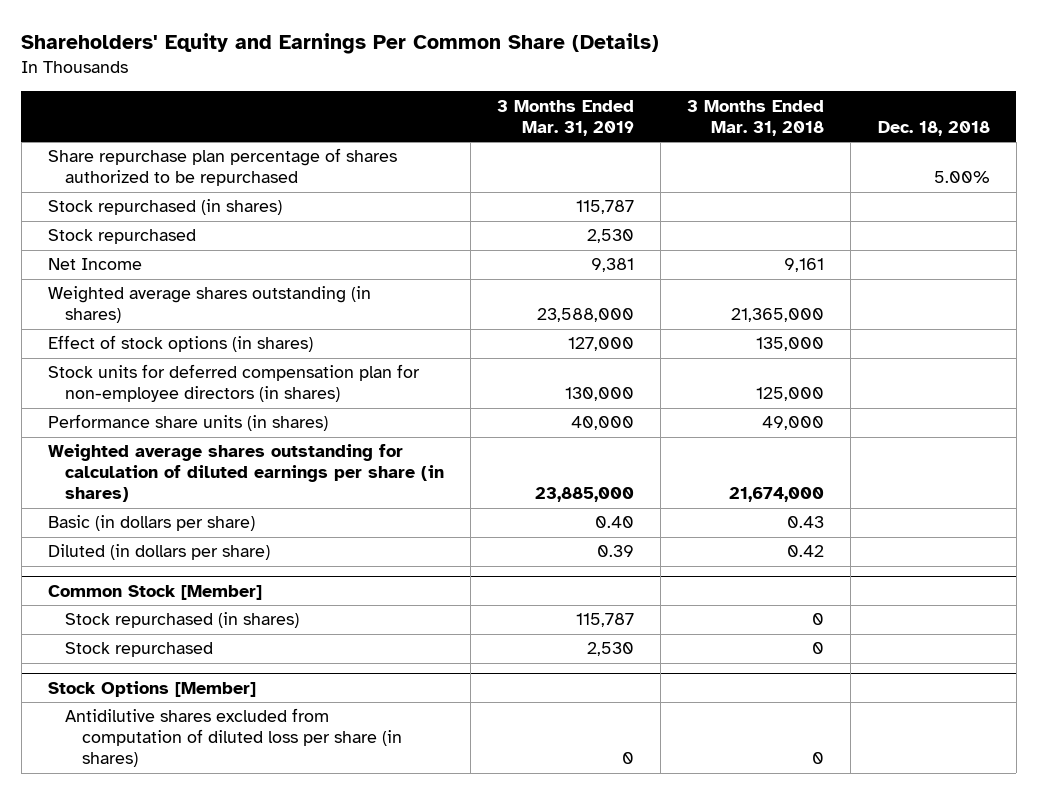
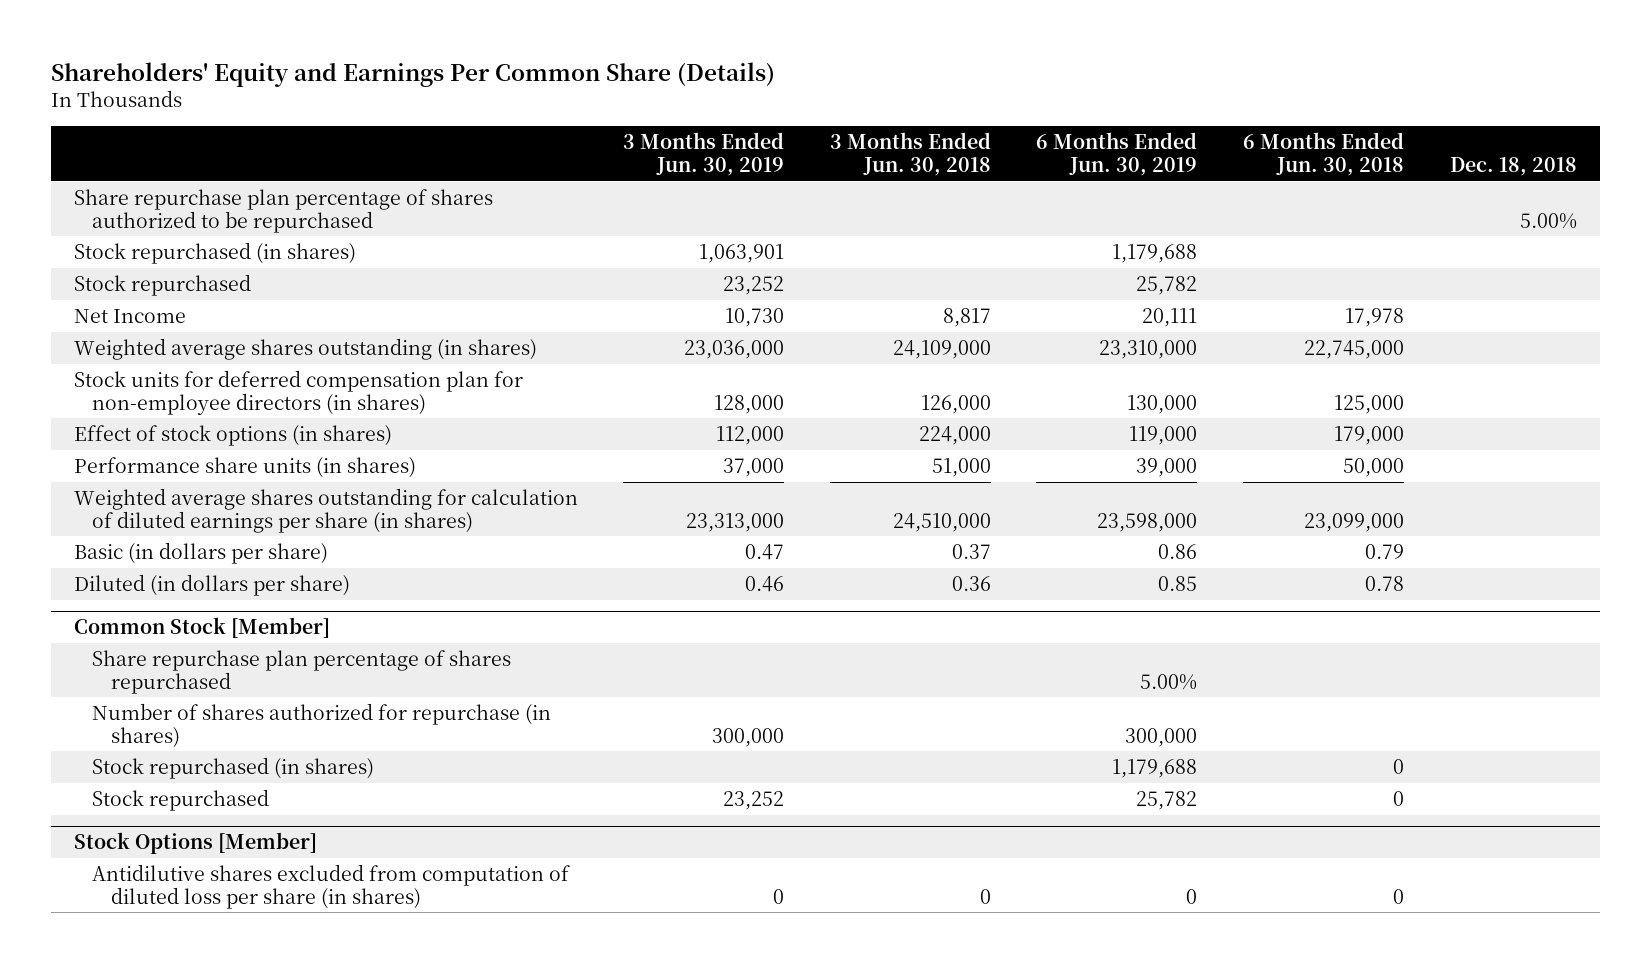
- | 3 Months Ended Mar. 31, 2019 | 3 Months Ended Mar. 31, 2018 | Dec. 18, 2018
+ | 3 Months Ended Jun. 30, 2019 | 3 Months Ended Jun. 30, 2018 | 6 Months Ended Jun. 30, 2019 | 6 Months Ended Jun. 30, 2018 | Dec. 18, 2018
moved down: Effect of stock options (in shares) | 112,000 | 224,000 | 119,000 | 179,000 |
@ Common Stock [Member]
+ Share repurchase plan percentage of shares repurchased | | | 5.00% | |
+ Number of shares authorized for repurchase (in shares) | 300,000 | | 300,000 | |

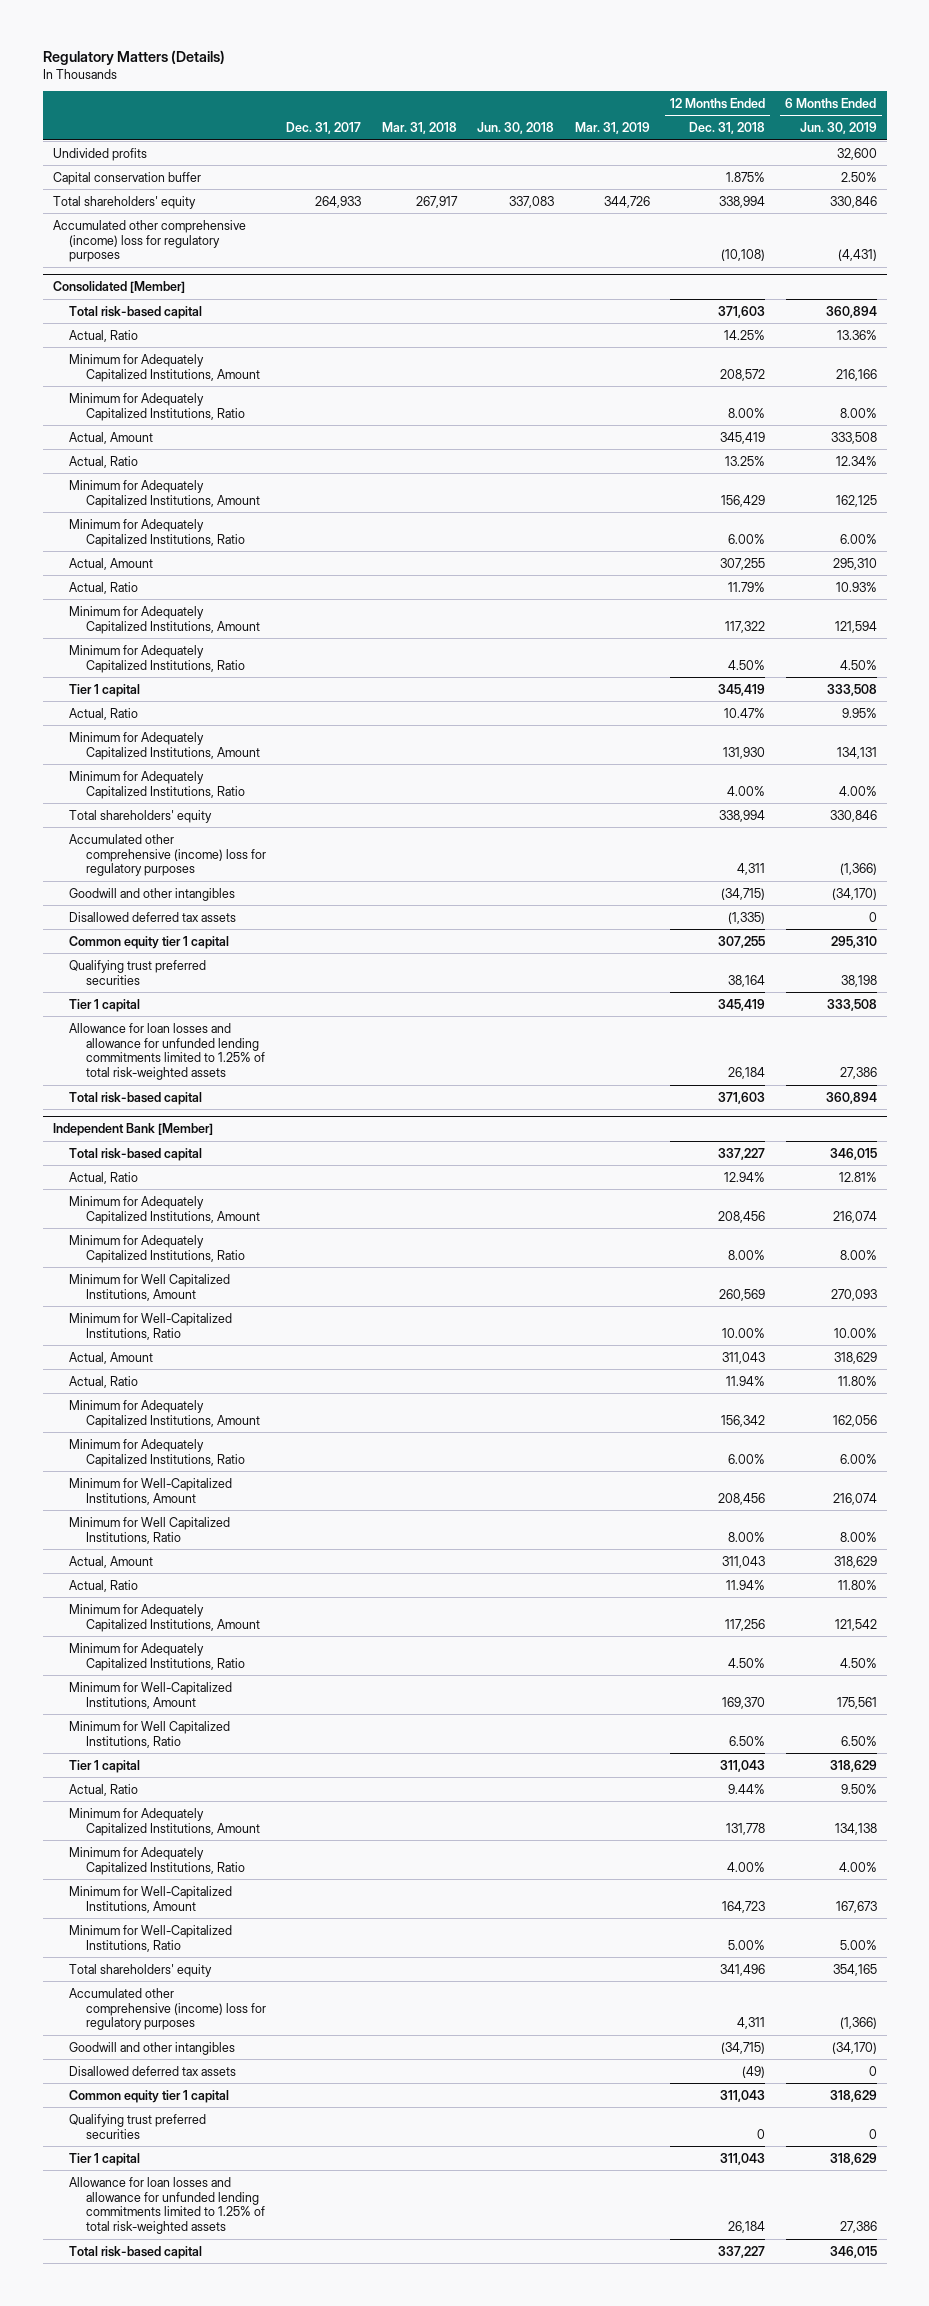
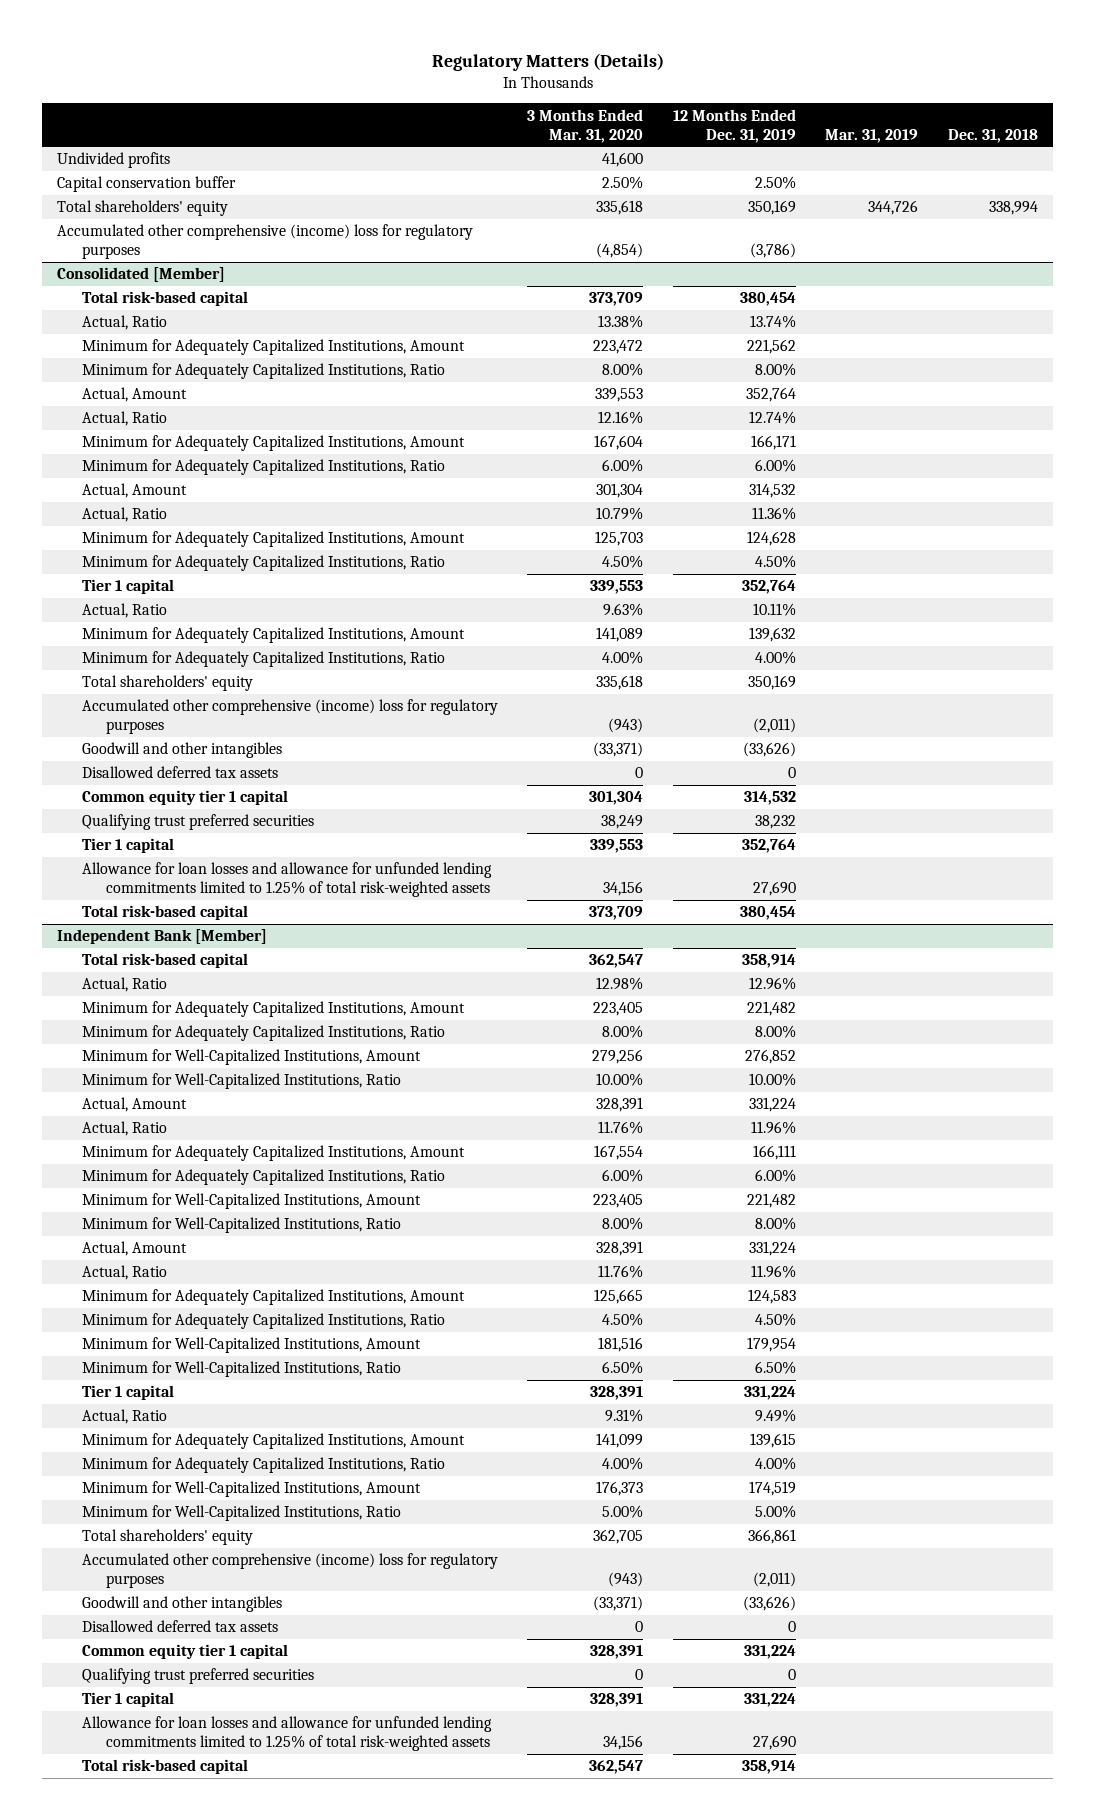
- | Dec. 31, 2017 | Mar. 31, 2018 | Jun. 30, 2018 | Mar. 31, 2019 | 12 Months Ended Dec. 31, 2018 | 6 Months Ended Jun. 30, 2019
+ | 3 Months Ended Mar. 31, 2020 | 12 Months Ended Dec. 31, 2019 | Mar. 31, 2019 | Dec. 31, 2018
@ Independent Bank [Member]
- Minimum for Well Capitalized Institutions, Amount | | | | | 260,569 | 270,093
+ Minimum for Well-Capitalized Institutions, Amount | 279,256 | 276,852 | |
- Minimum for Well Capitalized Institutions, Ratio | | | | | 8.00% | 8.00%
+ Minimum for Well-Capitalized Institutions, Ratio | 8.00% | 8.00% | |
- Minimum for Well Capitalized Institutions, Ratio | | | | | 6.50% | 6.50%
+ Minimum for Well-Capitalized Institutions, Ratio | 6.50% | 6.50% | |

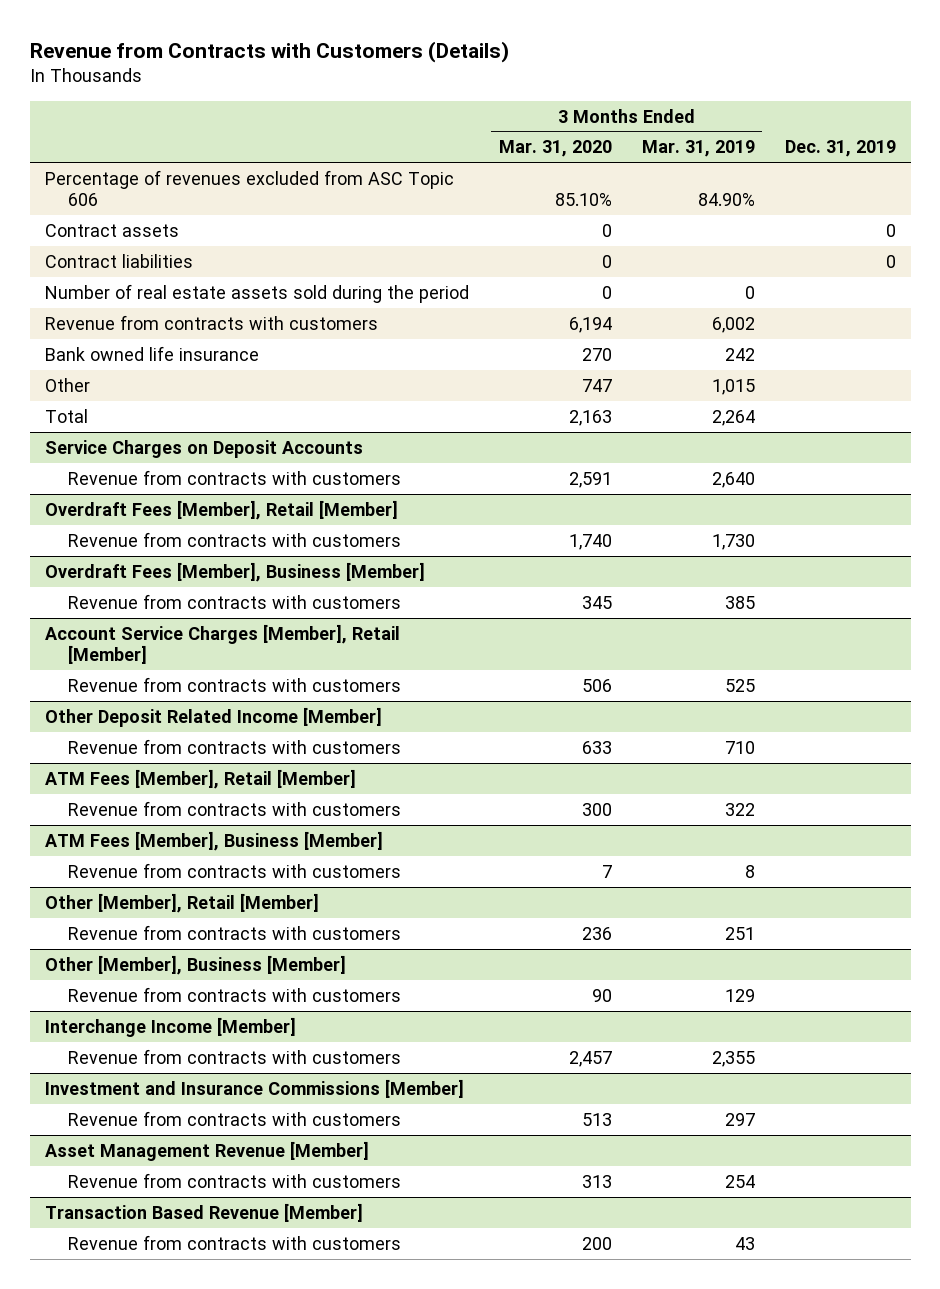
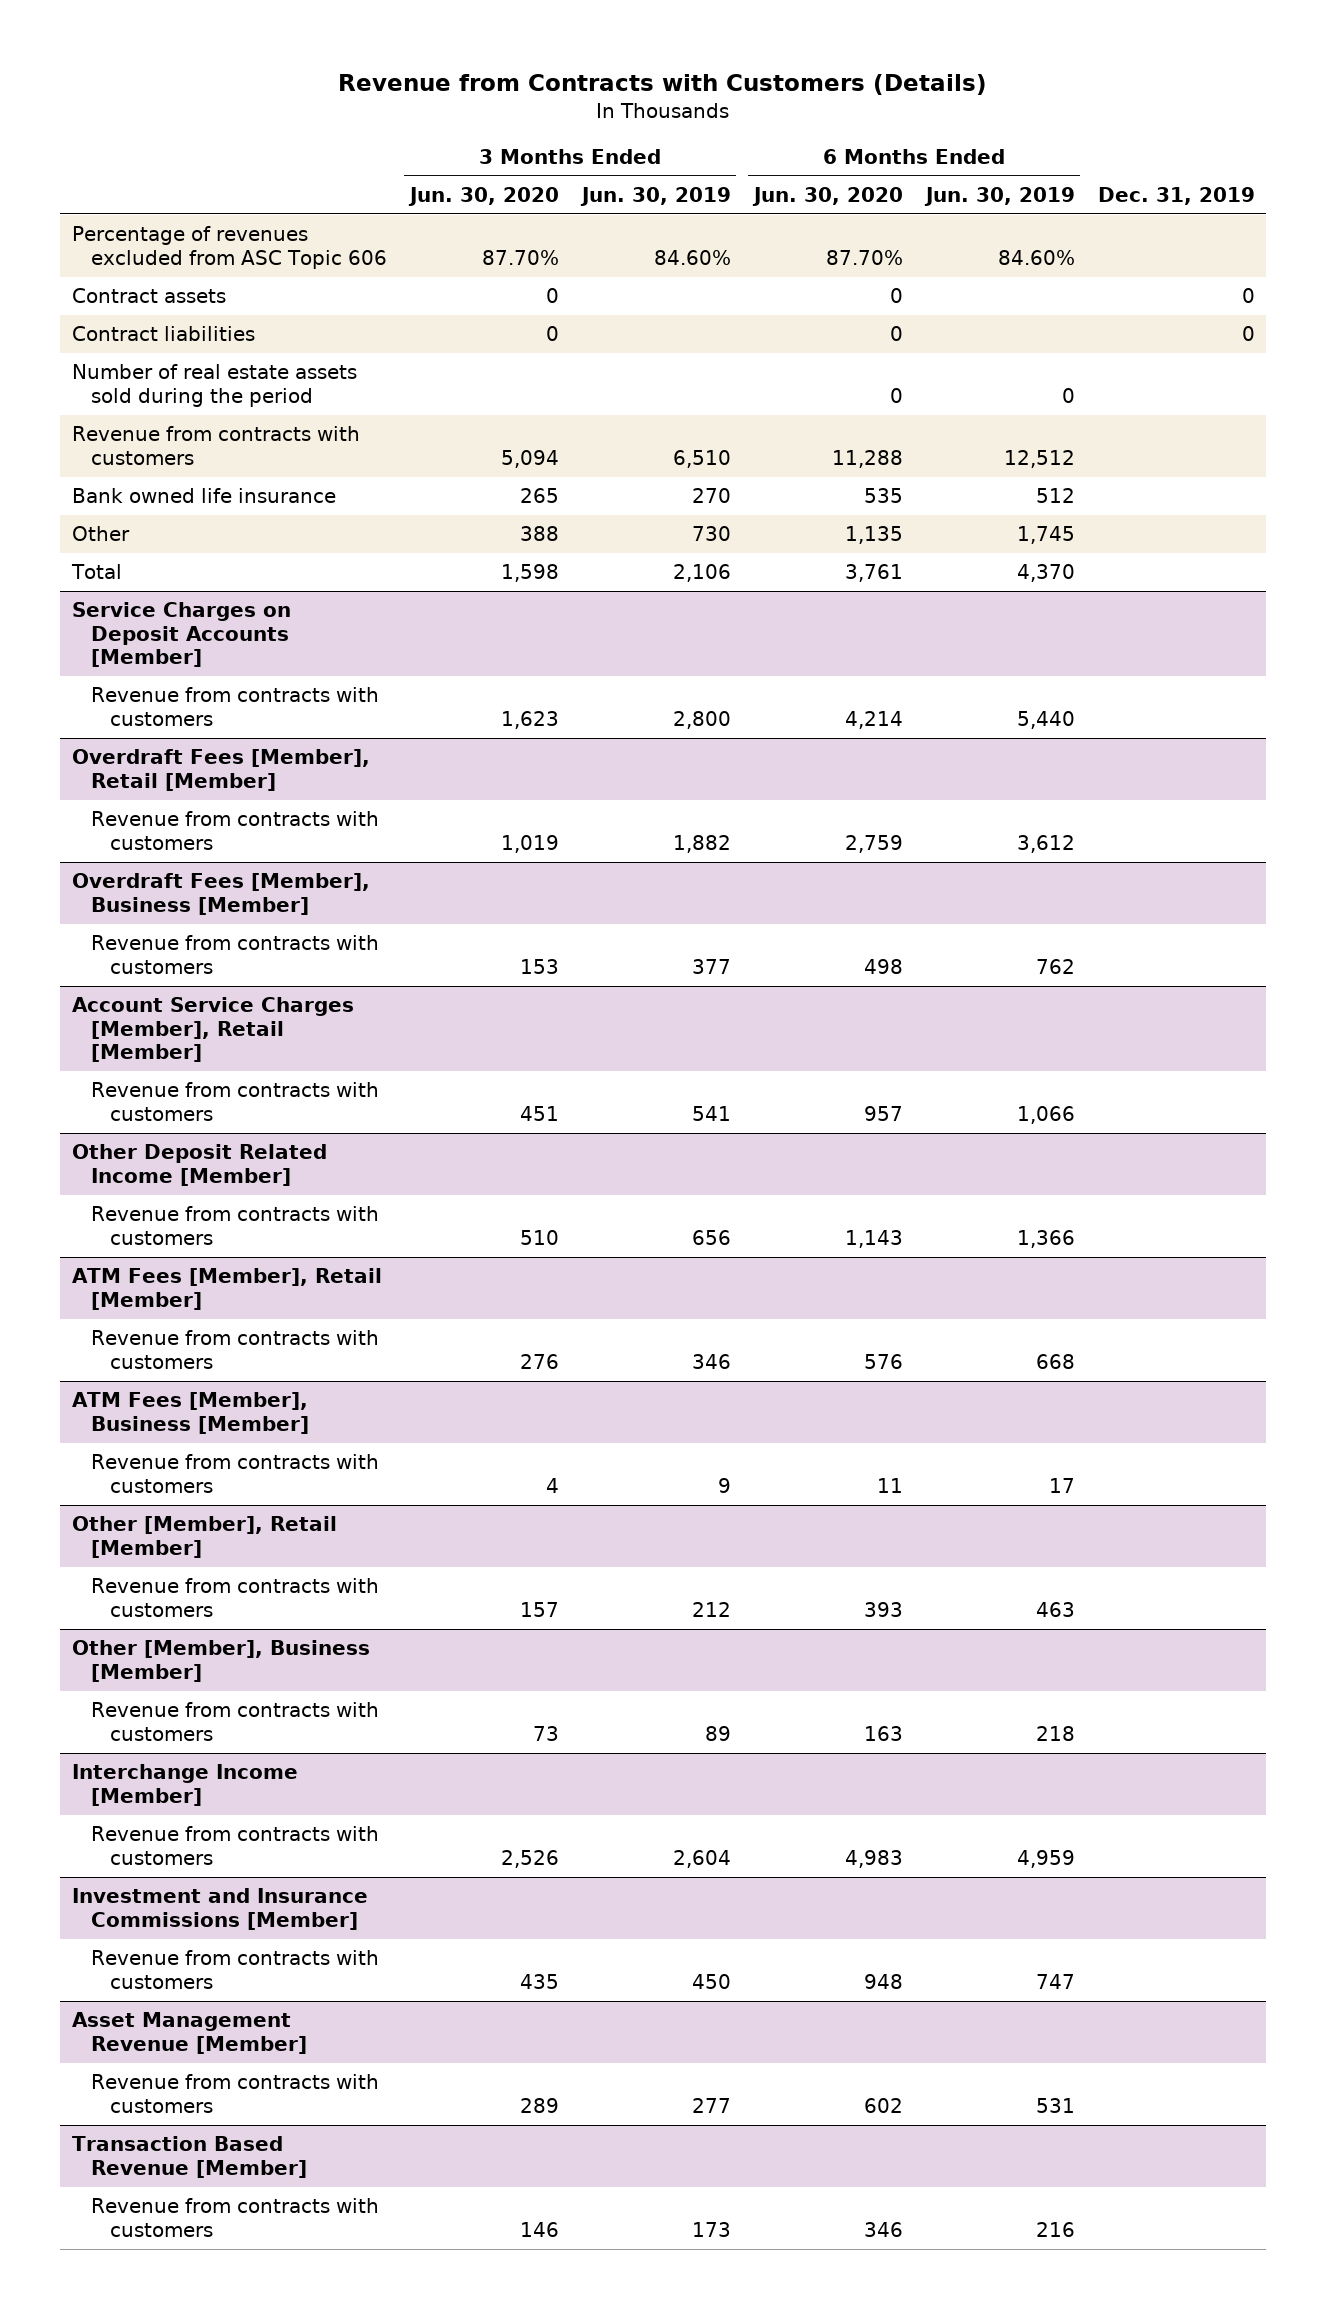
- | 3 Months Ended Mar. 31, 2020 | 3 Months Ended Mar. 31, 2019 | Dec. 31, 2019
+ | 3 Months Ended Jun. 30, 2020 | 3 Months Ended Jun. 30, 2019 | 6 Months Ended Jun. 30, 2020 | 6 Months Ended Jun. 30, 2019 | Dec. 31, 2019
- Service Charges on Deposit Accounts
+ Service Charges on Deposit Accounts [Member]

